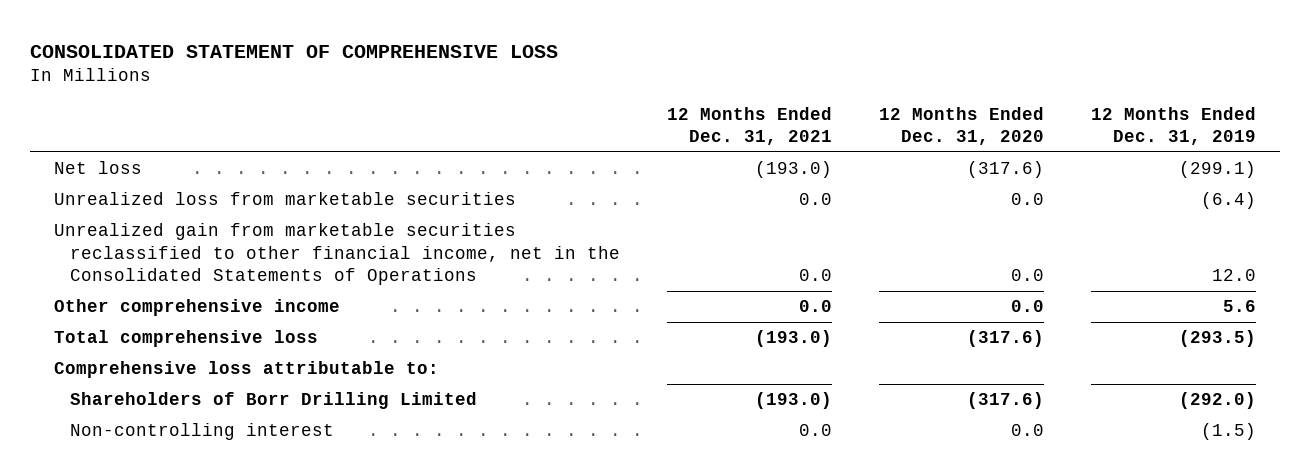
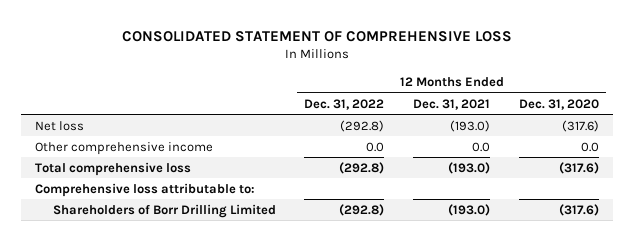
- | 12 Months Ended Dec. 31, 2021 | 12 Months Ended Dec. 31, 2020 | 12 Months Ended Dec. 31, 2019
+ | 12 Months Ended Dec. 31, 2022 | 12 Months Ended Dec. 31, 2021 | 12 Months Ended Dec. 31, 2020
- Unrealized loss from marketable securities | 0.0 | 0.0 | (6.4)
- Unrealized gain from marketable securities reclassified to other financial income, net in the Consolidated Statements of Operations | 0.0 | 0.0 | 12.0
- Non-controlling interest | 0.0 | 0.0 | (1.5)

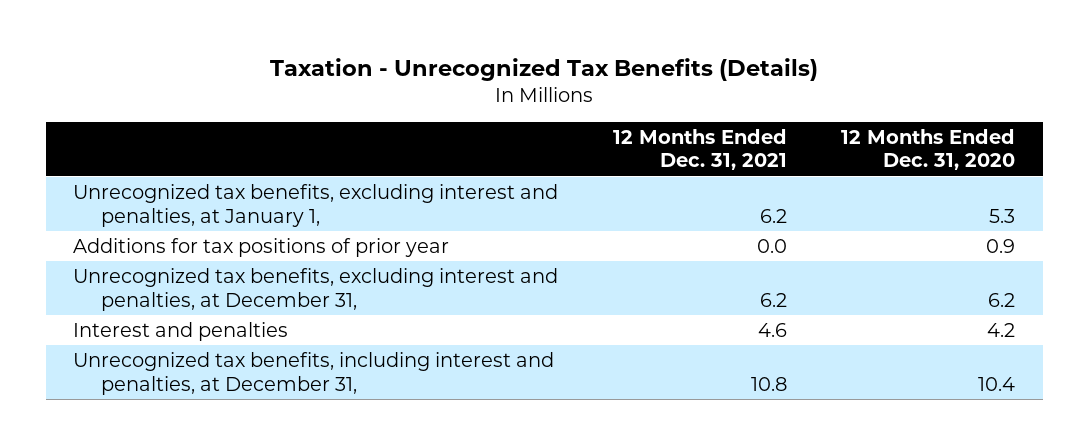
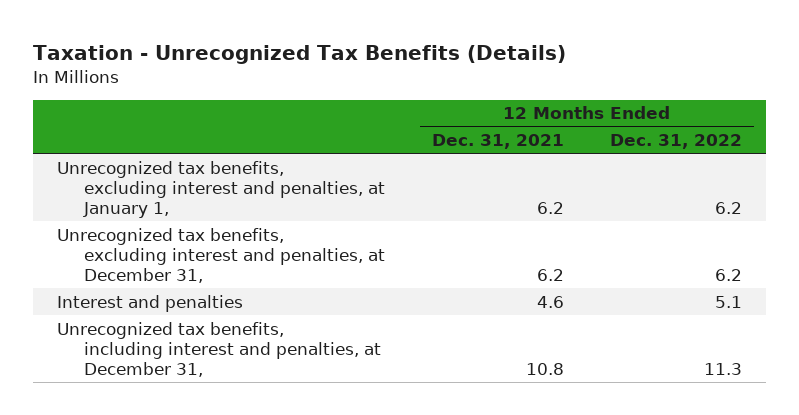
- | 12 Months Ended Dec. 31, 2021 | 12 Months Ended Dec. 31, 2020
+ | 12 Months Ended Dec. 31, 2021 | 12 Months Ended Dec. 31, 2022
- Additions for tax positions of prior year | 0.0 | 0.9

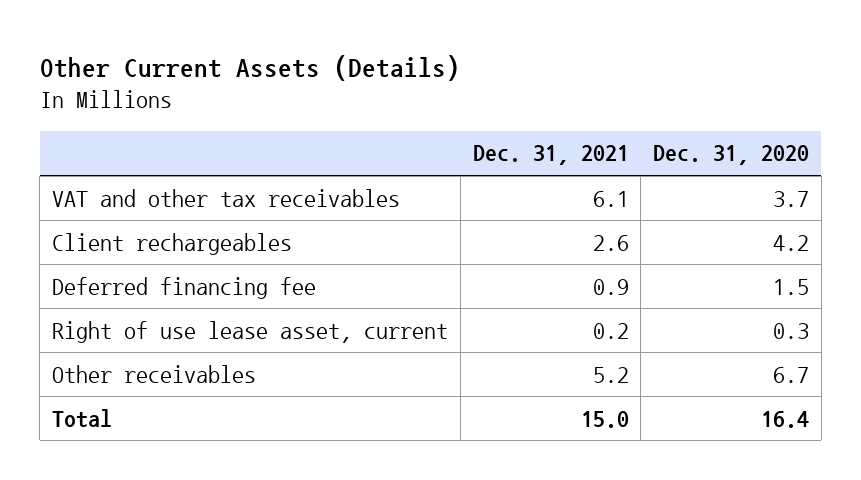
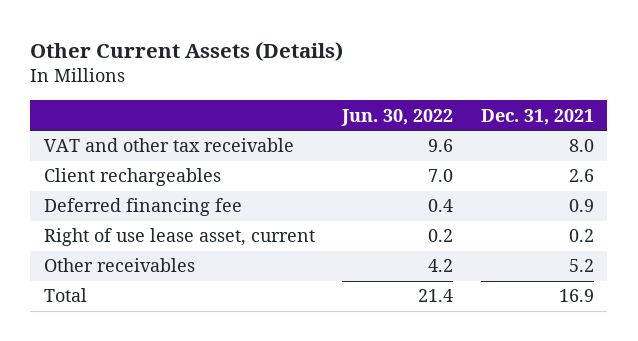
- | Dec. 31, 2021 | Dec. 31, 2020
+ | Jun. 30, 2022 | Dec. 31, 2021
- VAT and other tax receivables | 6.1 | 3.7
+ VAT and other tax receivable | 9.6 | 8.0
- Total | 15.0 | 16.4
+ Total | 21.4 | 16.9

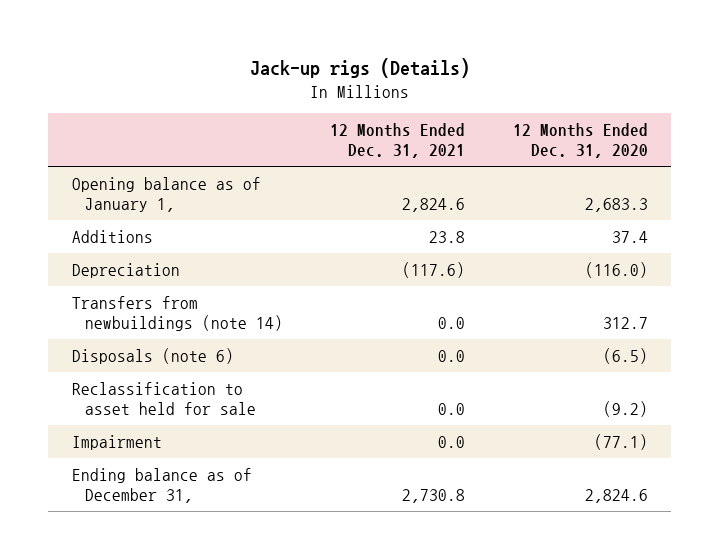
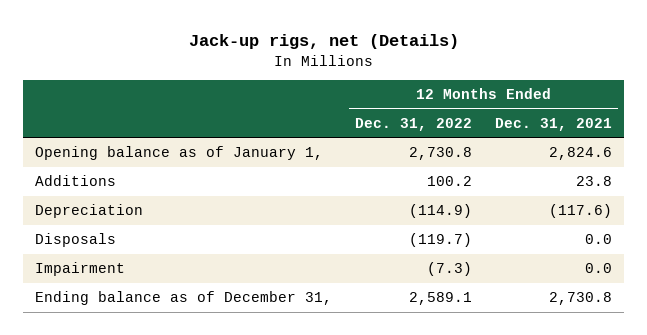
- Jack-up rigs (Details)
+ Jack-up rigs, net (Details)
- | 12 Months Ended Dec. 31, 2021 | 12 Months Ended Dec. 31, 2020
+ | 12 Months Ended Dec. 31, 2022 | 12 Months Ended Dec. 31, 2021
- Transfers from newbuildings (note 14) | 0.0 | 312.7
- Disposals (note 6) | 0.0 | (6.5)
- Reclassification to asset held for sale | 0.0 | (9.2)
+ Disposals | (119.7) | 0.0

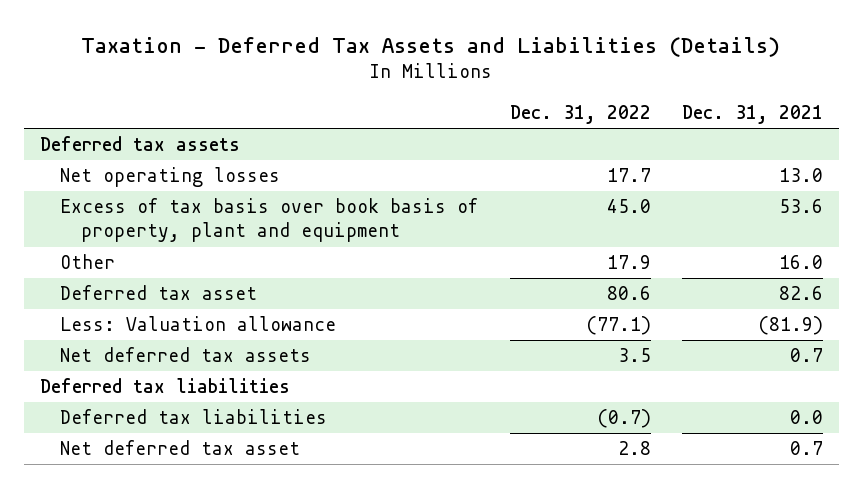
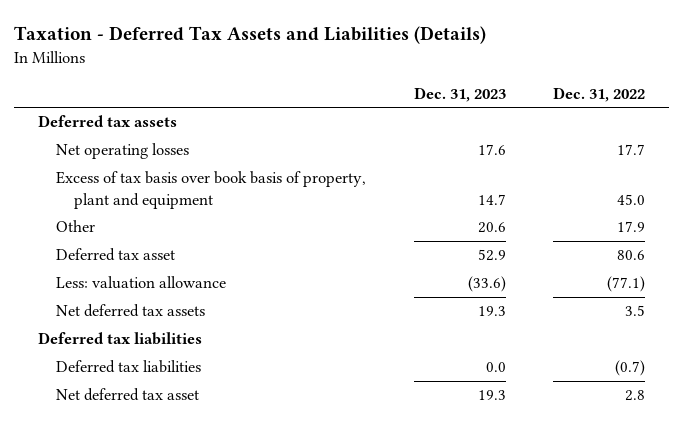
- | Dec. 31, 2022 | Dec. 31, 2021
+ | Dec. 31, 2023 | Dec. 31, 2022
- Less: Valuation allowance | (77.1) | (81.9)
+ Less: valuation allowance | (33.6) | (77.1)

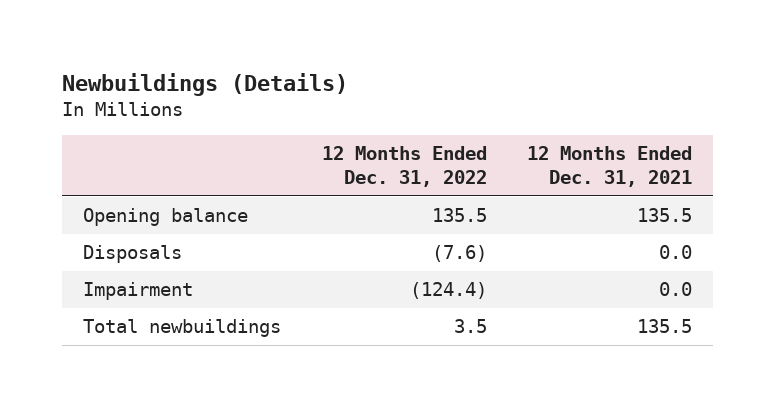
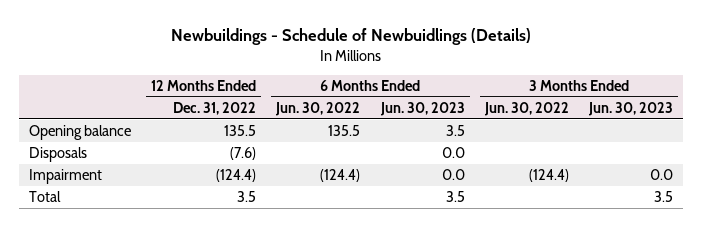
- Newbuildings (Details)
+ Newbuildings - Schedule of Newbuidlings (Details)
- | 12 Months Ended Dec. 31, 2022 | 12 Months Ended Dec. 31, 2021
+ | 12 Months Ended Dec. 31, 2022 | 6 Months Ended Jun. 30, 2022 | 6 Months Ended Jun. 30, 2023 | 3 Months Ended Jun. 30, 2022 | 3 Months Ended Jun. 30, 2023
- Total newbuildings | 3.5 | 135.5
+ Total | 3.5 | | 3.5 | | 3.5

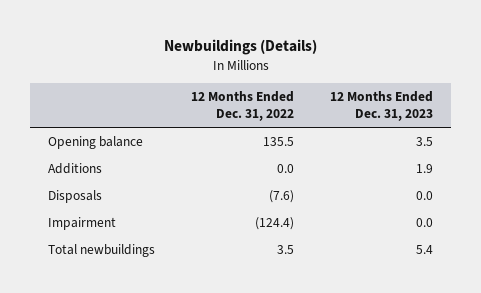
- Newbuildings - Schedule of Newbuidlings (Details)
+ Newbuildings (Details)
- | 12 Months Ended Dec. 31, 2022 | 6 Months Ended Jun. 30, 2022 | 6 Months Ended Jun. 30, 2023 | 3 Months Ended Jun. 30, 2022 | 3 Months Ended Jun. 30, 2023
+ | 12 Months Ended Dec. 31, 2022 | 12 Months Ended Dec. 31, 2023
+ Additions | 0.0 | 1.9
- Total | 3.5 | | 3.5 | | 3.5
+ Total newbuildings | 3.5 | 5.4

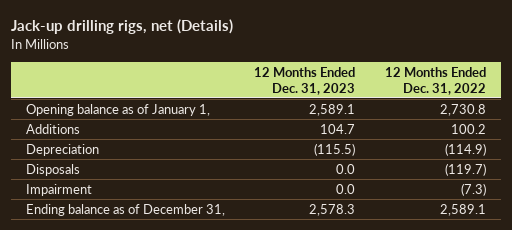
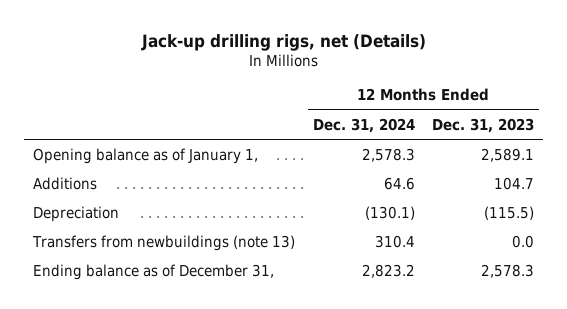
- | 12 Months Ended Dec. 31, 2023 | 12 Months Ended Dec. 31, 2022
+ | 12 Months Ended Dec. 31, 2024 | 12 Months Ended Dec. 31, 2023
- Disposals | 0.0 | (119.7)
- Impairment | 0.0 | (7.3)
+ Transfers from newbuildings (note 13) | 310.4 | 0.0

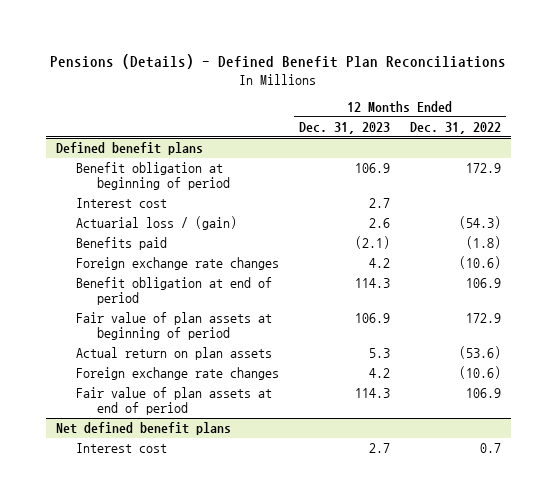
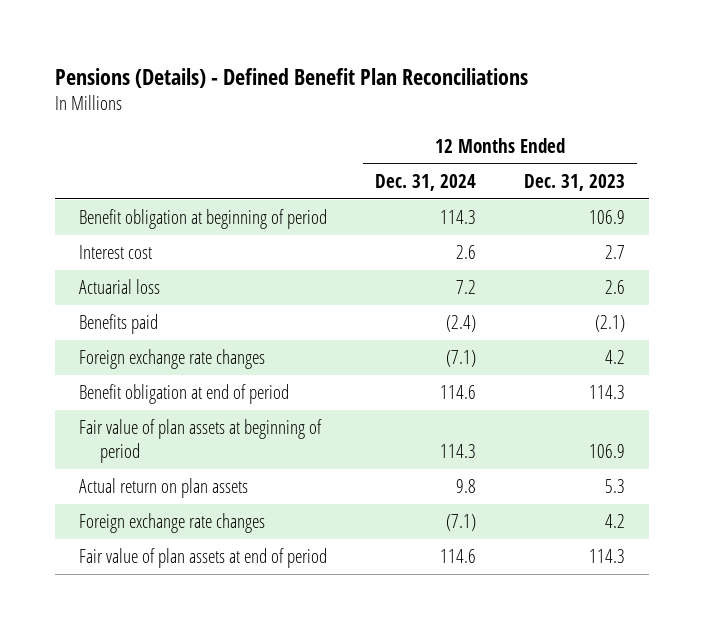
- | 12 Months Ended Dec. 31, 2023 | 12 Months Ended Dec. 31, 2022
+ | 12 Months Ended Dec. 31, 2024 | 12 Months Ended Dec. 31, 2023
- Defined benefit plans
- Actuarial loss / (gain) | 2.6 | (54.3)
+ Actuarial loss | 7.2 | 2.6
- Net defined benefit plans
- Interest cost | 2.7 | 0.7

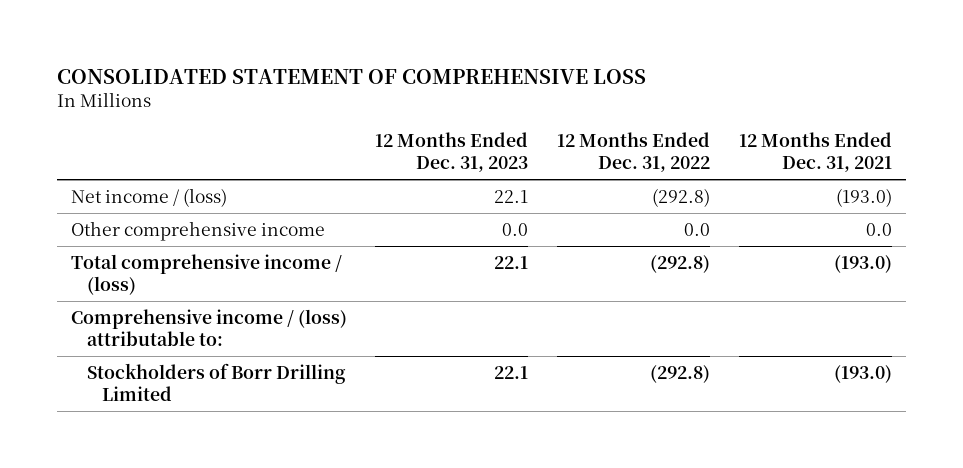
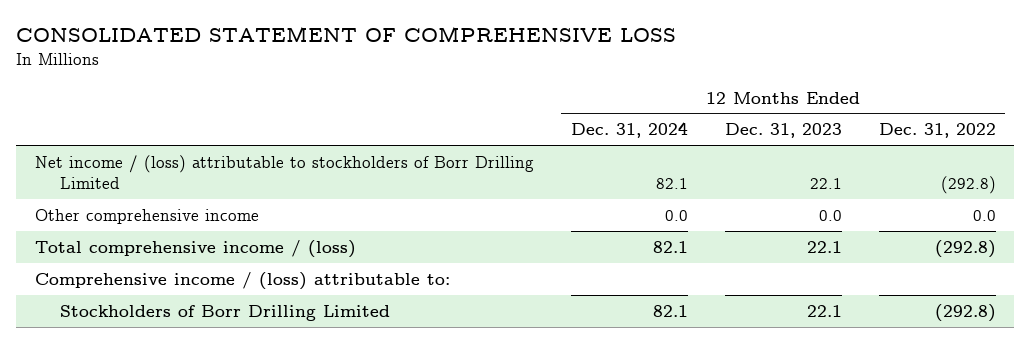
- | 12 Months Ended Dec. 31, 2023 | 12 Months Ended Dec. 31, 2022 | 12 Months Ended Dec. 31, 2021
+ | 12 Months Ended Dec. 31, 2024 | 12 Months Ended Dec. 31, 2023 | 12 Months Ended Dec. 31, 2022
- Net income / (loss) | 22.1 | (292.8) | (193.0)
+ Net income / (loss) attributable to stockholders of Borr Drilling Limited | 82.1 | 22.1 | (292.8)

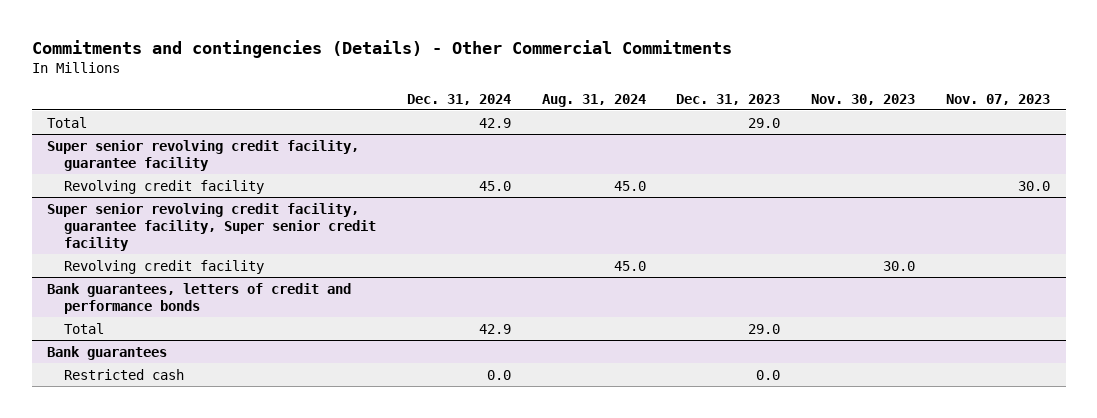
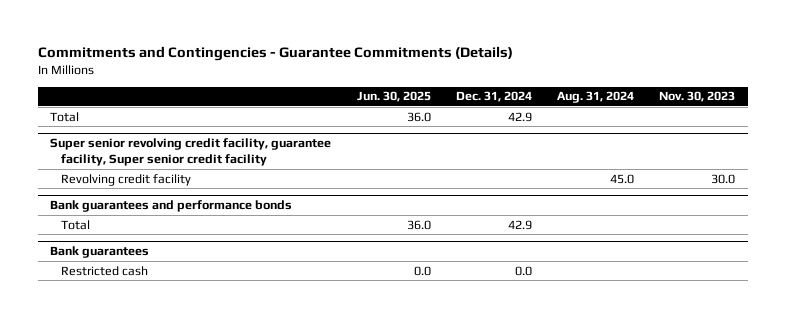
- Commitments and contingencies (Details) - Other Commercial Commitments
+ Commitments and Contingencies - Guarantee Commitments (Details)
- | Dec. 31, 2024 | Aug. 31, 2024 | Dec. 31, 2023 | Nov. 30, 2023 | Nov. 07, 2023
+ | Jun. 30, 2025 | Dec. 31, 2024 | Aug. 31, 2024 | Nov. 30, 2023
- Super senior revolving credit facility, guarantee facility
- Revolving credit facility | 45.0 | 45.0 | | | 30.0
- Bank guarantees, letters of credit and performance bonds
+ Bank guarantees and performance bonds

